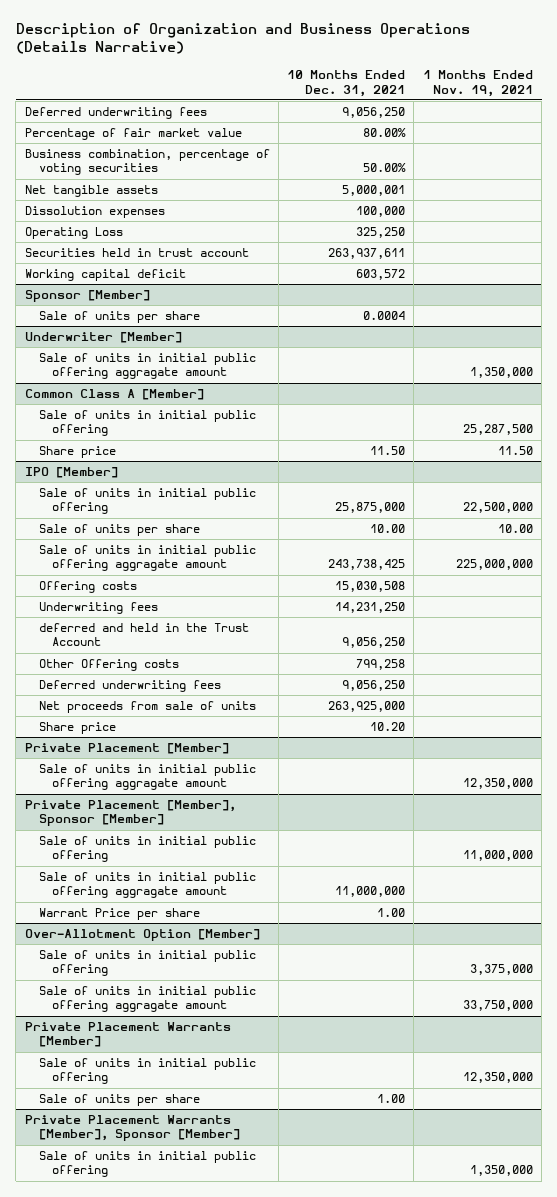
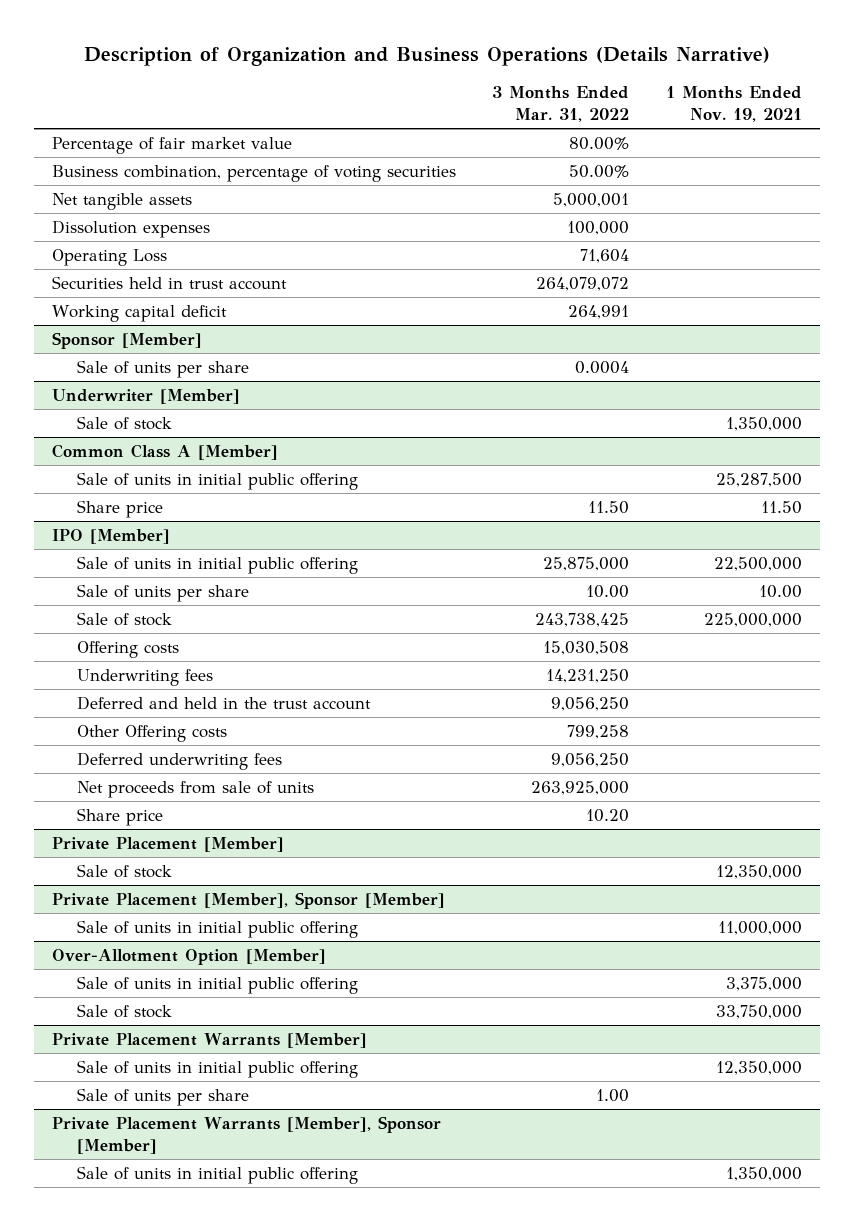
- | 10 Months Ended Dec. 31, 2021 | 1 Months Ended Nov. 19, 2021
+ | 3 Months Ended Mar. 31, 2022 | 1 Months Ended Nov. 19, 2021
- Deferred underwriting fees | 9,056,250 |
@ Underwriter [Member]
- Sale of units in initial public offering aggragate amount | | 1,350,000
+ Sale of stock | | 1,350,000
@ IPO [Member]
- Sale of units in initial public offering aggragate amount | 243,738,425 | 225,000,000
+ Sale of stock | 243,738,425 | 225,000,000
- deferred and held in the Trust Account | 9,056,250 |
+ Deferred and held in the trust account | 9,056,250 |
@ Private Placement [Member]
- Sale of units in initial public offering aggragate amount | | 12,350,000
+ Sale of stock | | 12,350,000
@ Private Placement [Member], Sponsor [Member]
- Sale of units in initial public offering aggragate amount | 11,000,000 |
- Warrant Price per share | 1.00 |
@ Over-Allotment Option [Member]
- Sale of units in initial public offering aggragate amount | | 33,750,000
+ Sale of stock | | 33,750,000

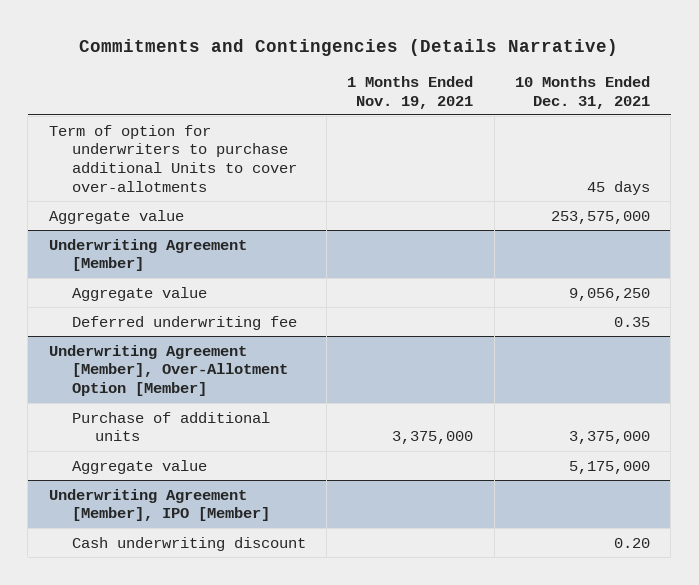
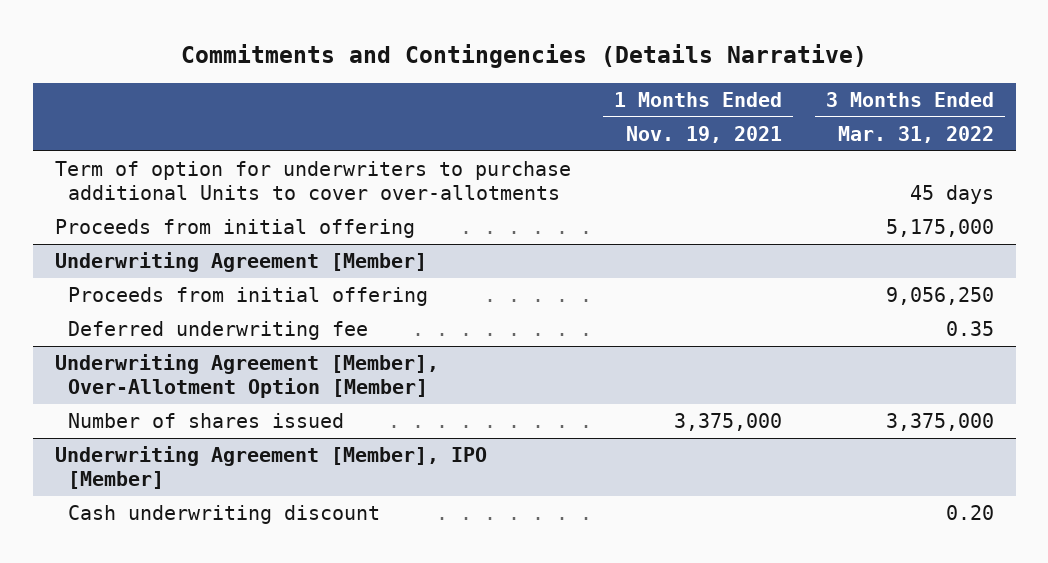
- | 1 Months Ended Nov. 19, 2021 | 10 Months Ended Dec. 31, 2021
+ | 1 Months Ended Nov. 19, 2021 | 3 Months Ended Mar. 31, 2022
- Aggregate value | | 253,575,000
+ Proceeds from initial offering | | 5,175,000
@ Underwriting Agreement [Member]
- Aggregate value | | 9,056,250
+ Proceeds from initial offering | | 9,056,250
@ Underwriting Agreement [Member], Over-Allotment Option [Member]
- Purchase of additional units | 3,375,000 | 3,375,000
- Aggregate value | | 5,175,000
+ Number of shares issued | 3,375,000 | 3,375,000

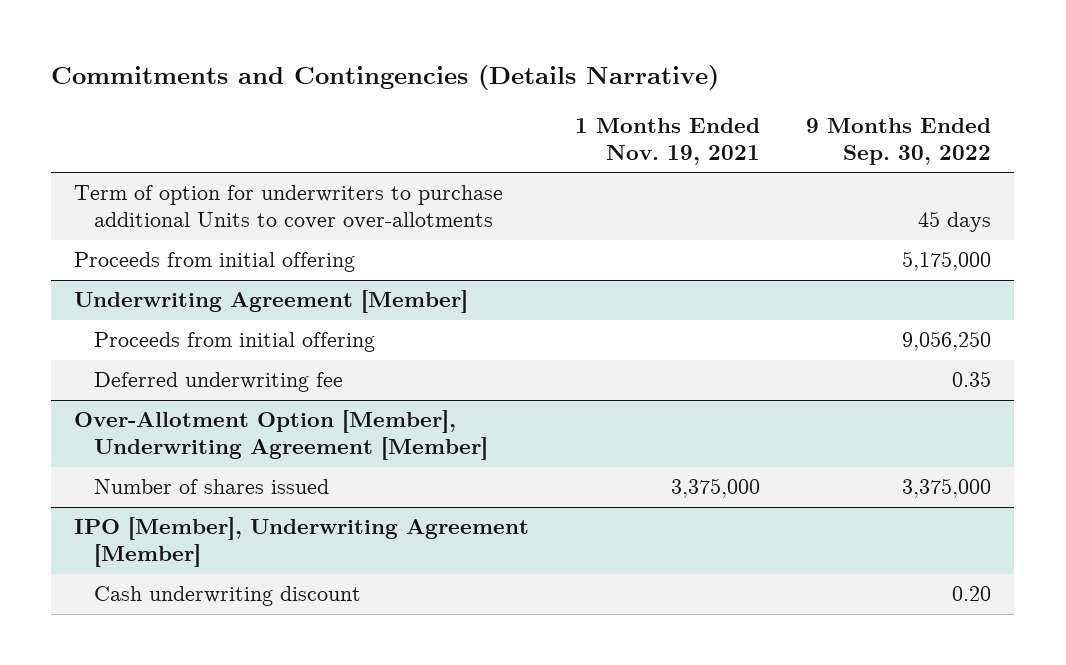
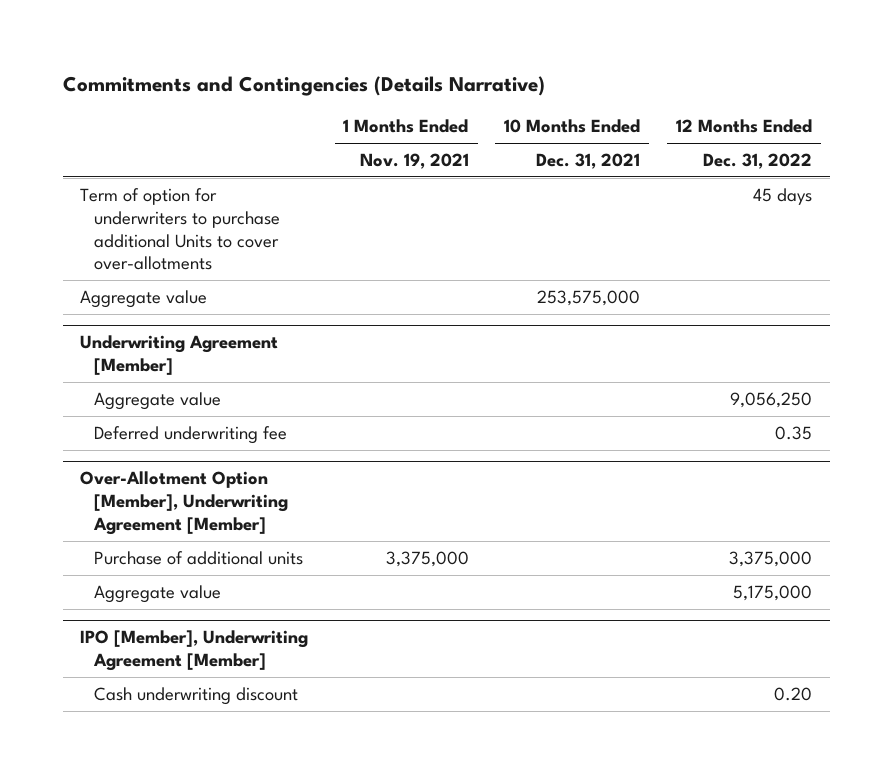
- | 1 Months Ended Nov. 19, 2021 | 9 Months Ended Sep. 30, 2022
+ | 1 Months Ended Nov. 19, 2021 | 10 Months Ended Dec. 31, 2021 | 12 Months Ended Dec. 31, 2022
- Proceeds from initial offering | | 5,175,000
+ Aggregate value | | 253,575,000 |
@ Underwriting Agreement [Member]
- Proceeds from initial offering | | 9,056,250
+ Aggregate value | | | 9,056,250
@ Over-Allotment Option [Member], Underwriting Agreement [Member]
- Number of shares issued | 3,375,000 | 3,375,000
+ Purchase of additional units | 3,375,000 | | 3,375,000
+ Aggregate value | | | 5,175,000

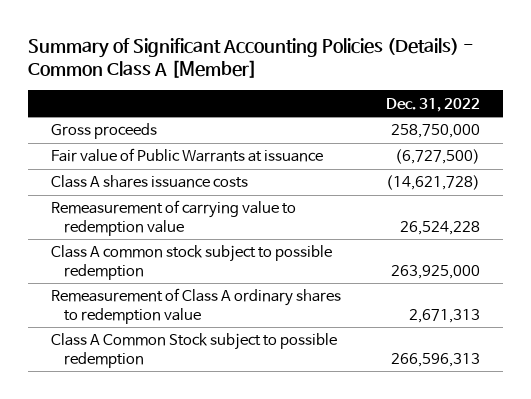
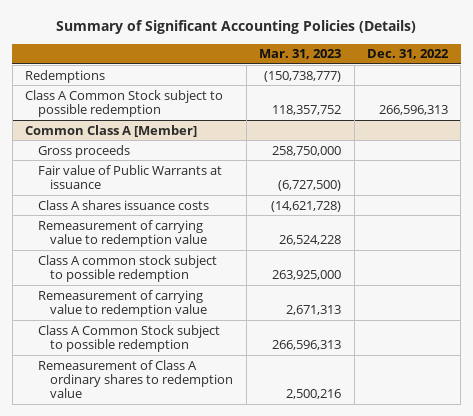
- Summary of Significant Accounting Policies (Details) - Common Class A [Member]
+ Summary of Significant Accounting Policies (Details)
- | Dec. 31, 2022
+ | Mar. 31, 2023 | Dec. 31, 2022
- Gross proceeds | 258,750,000
- Fair value of Public Warrants at issuance | (6,727,500)
- Class A shares issuance costs | (14,621,728)
- Remeasurement of carrying value to redemption value | 26,524,228
- Class A common stock subject to possible redemption | 263,925,000
- Remeasurement of Class A ordinary shares to redemption value | 2,671,313
+ Redemptions | (150,738,777) |
+ Common Class A [Member]
+ Gross proceeds | 258,750,000 |
+ Fair value of Public Warrants at issuance | (6,727,500) |
+ Class A shares issuance costs | (14,621,728) |
+ Remeasurement of carrying value to redemption value | 26,524,228 |
+ Class A common stock subject to possible redemption | 263,925,000 |
+ Remeasurement of carrying value to redemption value | 2,671,313 |
+ Class A Common Stock subject to possible redemption | 266,596,313 |
+ Remeasurement of Class A ordinary shares to redemption value | 2,500,216 |

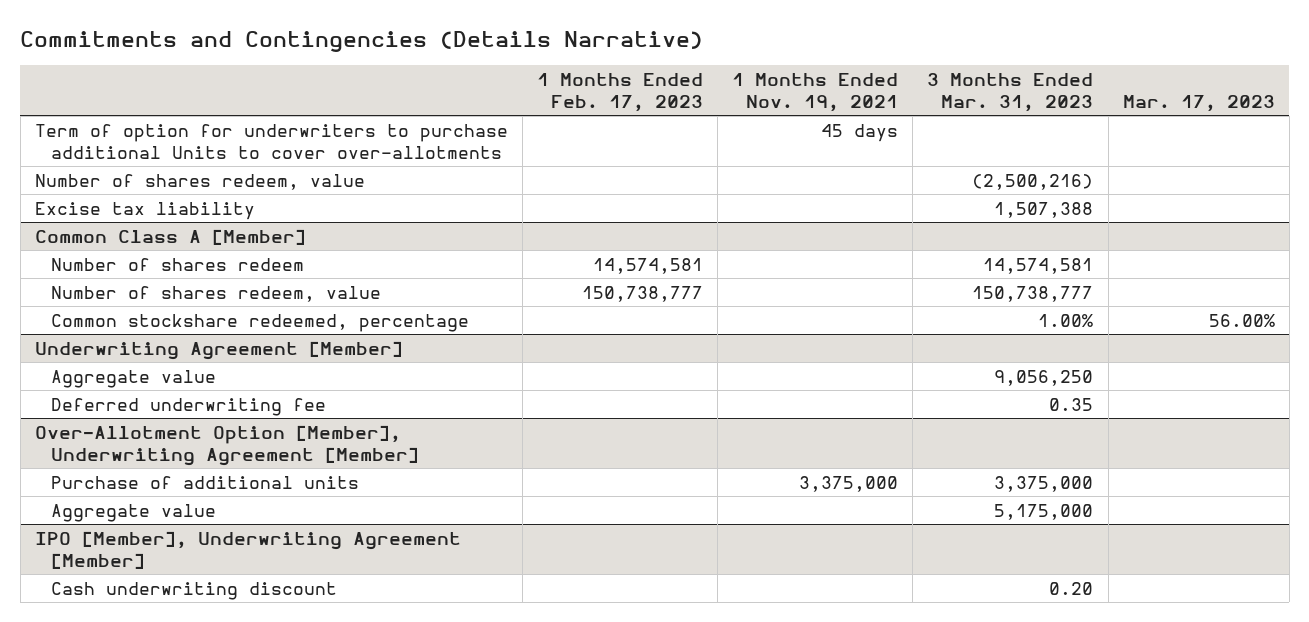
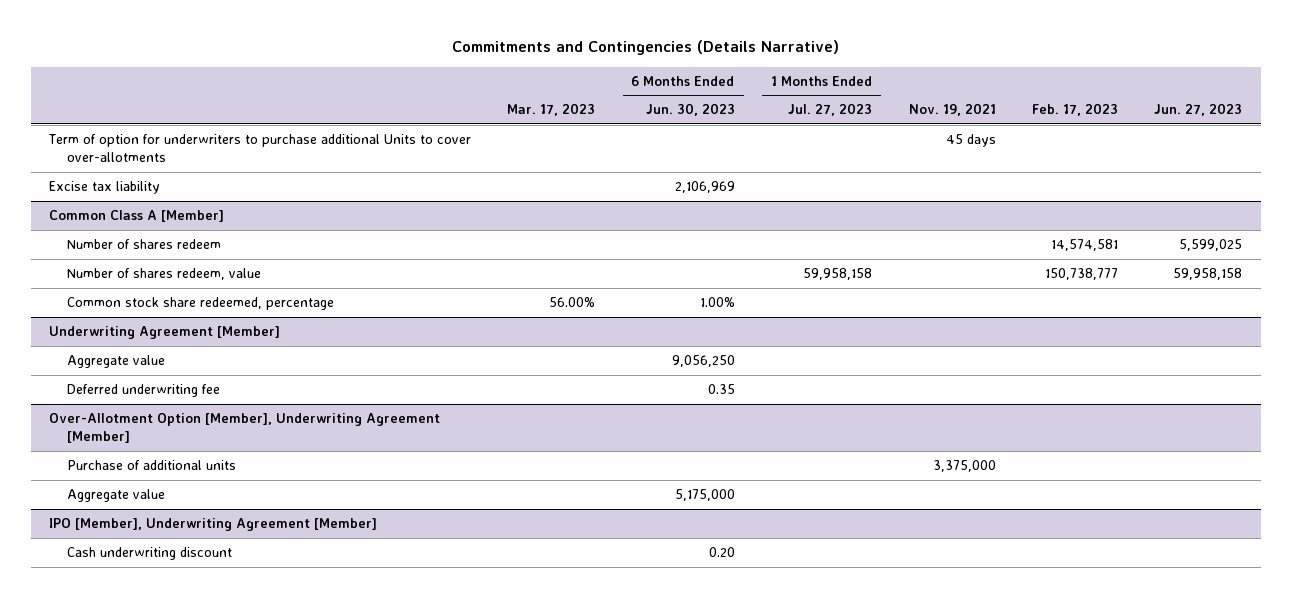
- | 1 Months Ended Feb. 17, 2023 | 1 Months Ended Nov. 19, 2021 | 3 Months Ended Mar. 31, 2023 | Mar. 17, 2023
+ | Mar. 17, 2023 | 6 Months Ended Jun. 30, 2023 | 1 Months Ended Jul. 27, 2023 | Nov. 19, 2021 | Feb. 17, 2023 | Jun. 27, 2023
- Number of shares redeem, value | | | (2,500,216) |
@ Common Class A [Member]
- Common stockshare redeemed, percentage | | | 1.00% | 56.00%
+ Common stock share redeemed, percentage | 56.00% | 1.00% | | | |

